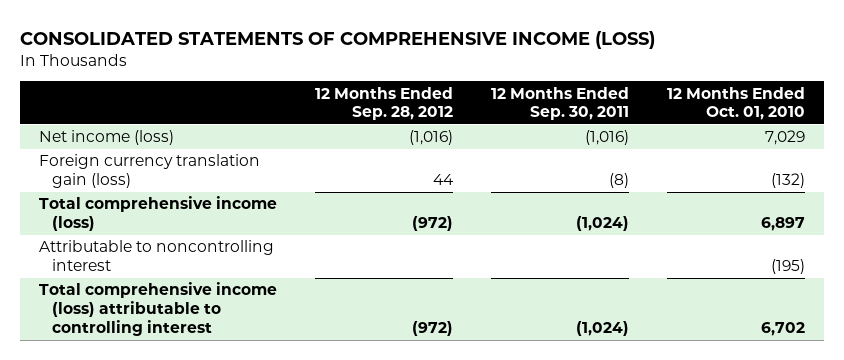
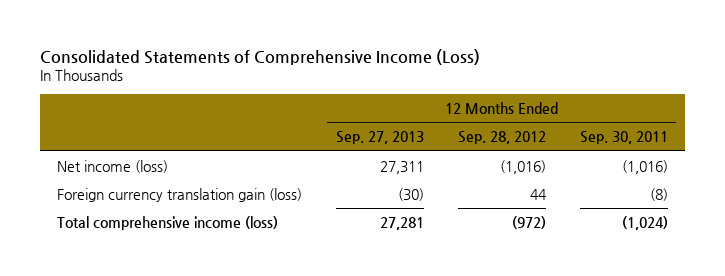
- CONSOLIDATED STATEMENTS OF COMPREHENSIVE INCOME (LOSS)
+ Consolidated Statements of Comprehensive Income (Loss)
- | 12 Months Ended Sep. 28, 2012 | 12 Months Ended Sep. 30, 2011 | 12 Months Ended Oct. 01, 2010
+ | 12 Months Ended Sep. 27, 2013 | 12 Months Ended Sep. 28, 2012 | 12 Months Ended Sep. 30, 2011
- Attributable to noncontrolling interest | | | (195)
- Total comprehensive income (loss) attributable to controlling interest | (972) | (1,024) | 6,702

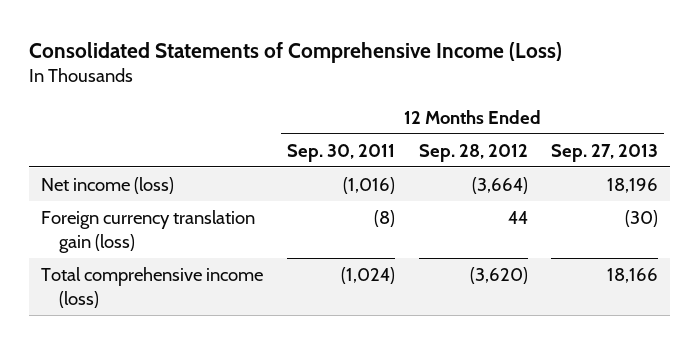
- | 12 Months Ended Sep. 27, 2013 | 12 Months Ended Sep. 28, 2012 | 12 Months Ended Sep. 30, 2011
+ | 12 Months Ended Sep. 30, 2011 | 12 Months Ended Sep. 28, 2012 | 12 Months Ended Sep. 27, 2013
- Net income (loss) | 27,311 | (1,016) | (1,016)
+ Net income (loss) | (1,016) | (3,664) | 18,196
- Total comprehensive income (loss) | 27,281 | (972) | (1,024)
+ Total comprehensive income (loss) | (1,024) | (3,620) | 18,166

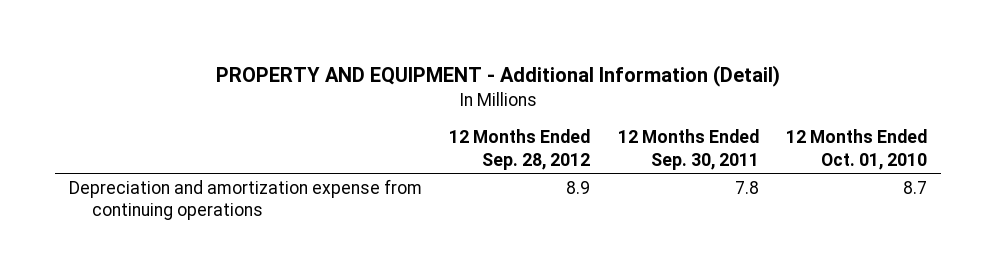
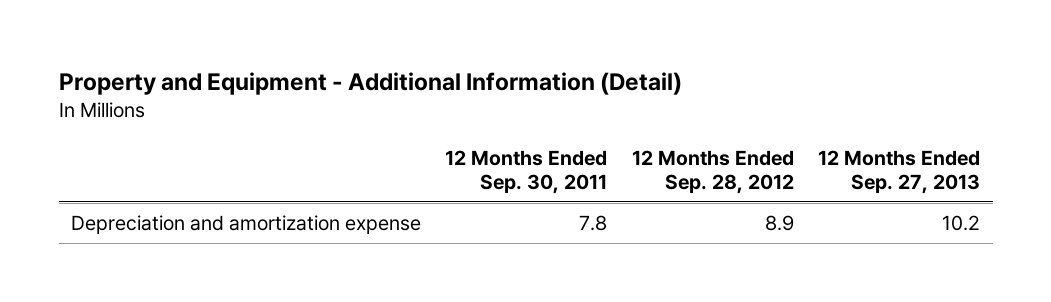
- PROPERTY AND EQUIPMENT - Additional Information (Detail)
+ Property and Equipment - Additional Information (Detail)
- | 12 Months Ended Sep. 28, 2012 | 12 Months Ended Sep. 30, 2011 | 12 Months Ended Oct. 01, 2010
+ | 12 Months Ended Sep. 30, 2011 | 12 Months Ended Sep. 28, 2012 | 12 Months Ended Sep. 27, 2013
- Depreciation and amortization expense from continuing operations | 8.9 | 7.8 | 8.7
+ Depreciation and amortization expense | 7.8 | 8.9 | 10.2

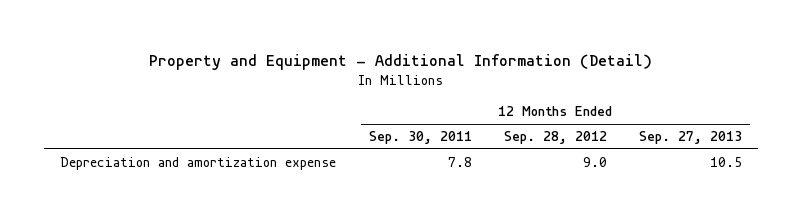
- Depreciation and amortization expense | 7.8 | 8.9 | 10.2
+ Depreciation and amortization expense | 7.8 | 9.0 | 10.5

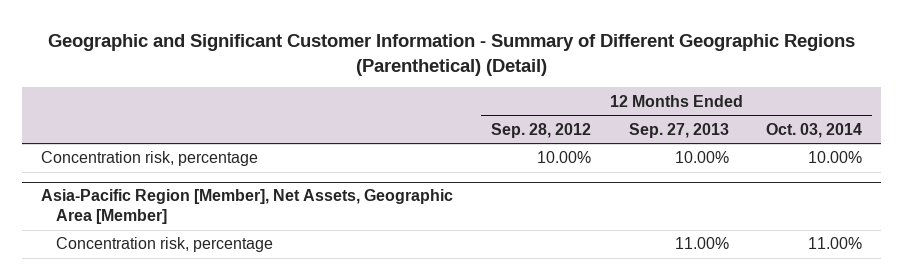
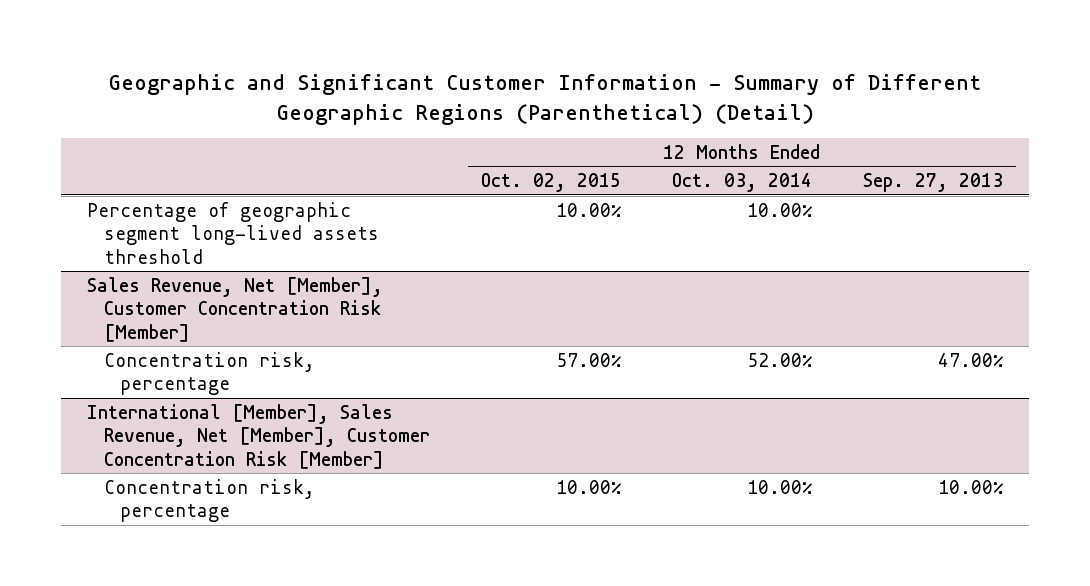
- | 12 Months Ended Sep. 28, 2012 | 12 Months Ended Sep. 27, 2013 | 12 Months Ended Oct. 03, 2014
+ | 12 Months Ended Oct. 02, 2015 | 12 Months Ended Oct. 03, 2014 | 12 Months Ended Sep. 27, 2013
+ Percentage of geographic segment long-lived assets threshold | 10.00% | 10.00% |
+ Sales Revenue, Net [Member], Customer Concentration Risk [Member]
+ Concentration risk, percentage | 57.00% | 52.00% | 47.00%
+ International [Member], Sales Revenue, Net [Member], Customer Concentration Risk [Member]
- Asia-Pacific Region [Member], Net Assets, Geographic Area [Member]
- Concentration risk, percentage | | 11.00% | 11.00%

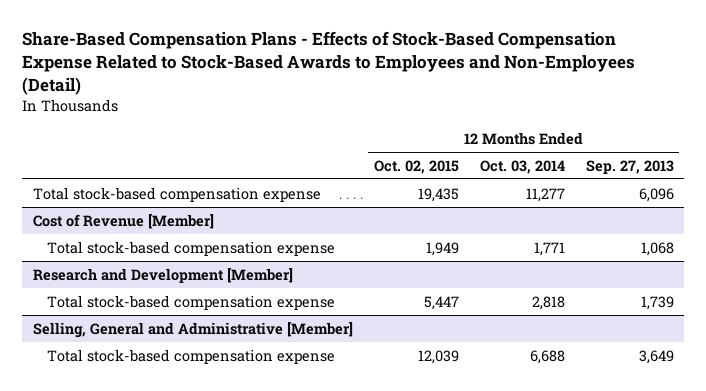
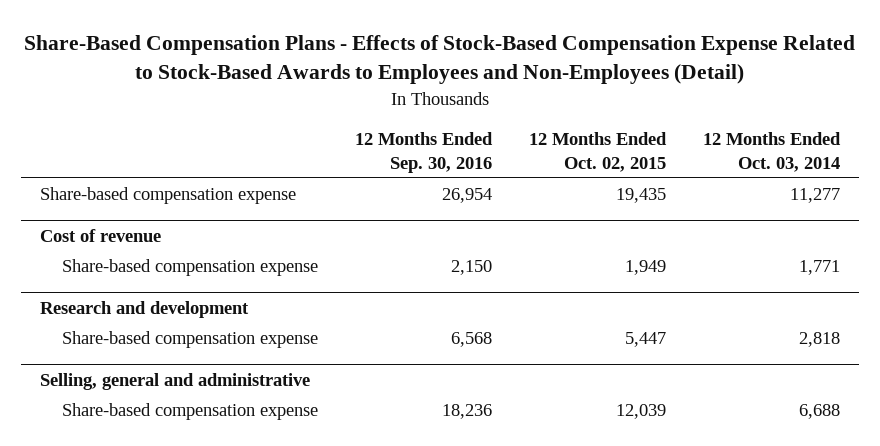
- | 12 Months Ended Oct. 02, 2015 | 12 Months Ended Oct. 03, 2014 | 12 Months Ended Sep. 27, 2013
+ | 12 Months Ended Sep. 30, 2016 | 12 Months Ended Oct. 02, 2015 | 12 Months Ended Oct. 03, 2014
- Total stock-based compensation expense | 19,435 | 11,277 | 6,096
- Cost of Revenue [Member]
- Total stock-based compensation expense | 1,949 | 1,771 | 1,068
- Research and Development [Member]
- Total stock-based compensation expense | 5,447 | 2,818 | 1,739
- Selling, General and Administrative [Member]
- Total stock-based compensation expense | 12,039 | 6,688 | 3,649
+ Share-based compensation expense | 26,954 | 19,435 | 11,277
+ Cost of revenue
+ Share-based compensation expense | 2,150 | 1,949 | 1,771
+ Research and development
+ Share-based compensation expense | 6,568 | 5,447 | 2,818
+ Selling, general and administrative
+ Share-based compensation expense | 18,236 | 12,039 | 6,688

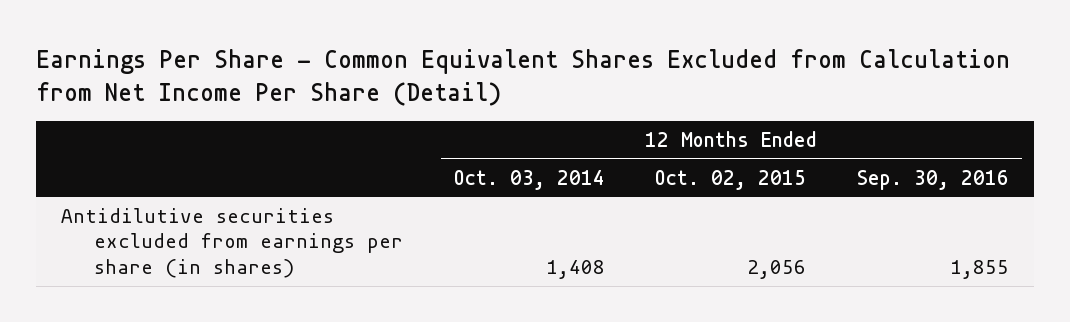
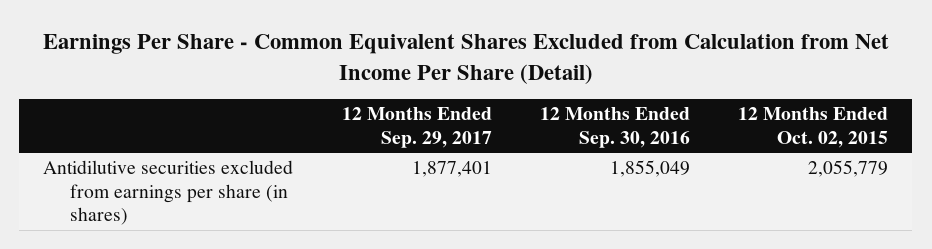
- | 12 Months Ended Oct. 03, 2014 | 12 Months Ended Oct. 02, 2015 | 12 Months Ended Sep. 30, 2016
+ | 12 Months Ended Sep. 29, 2017 | 12 Months Ended Sep. 30, 2016 | 12 Months Ended Oct. 02, 2015
- Antidilutive securities excluded from earnings per share (in shares) | 1,408 | 2,056 | 1,855
+ Antidilutive securities excluded from earnings per share (in shares) | 1,877,401 | 1,855,049 | 2,055,779

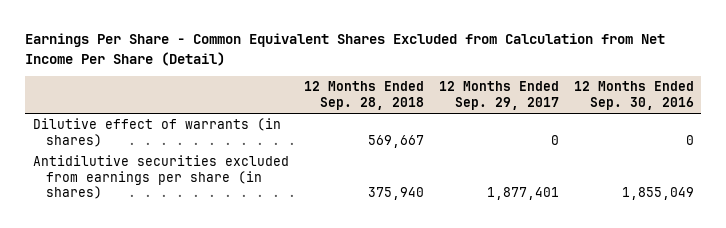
- | 12 Months Ended Sep. 29, 2017 | 12 Months Ended Sep. 30, 2016 | 12 Months Ended Oct. 02, 2015
+ | 12 Months Ended Sep. 28, 2018 | 12 Months Ended Sep. 29, 2017 | 12 Months Ended Sep. 30, 2016
+ Dilutive effect of warrants (in shares) | 569,667 | 0 | 0

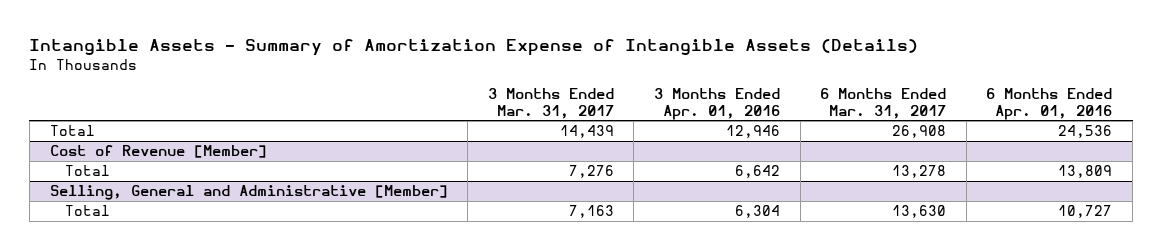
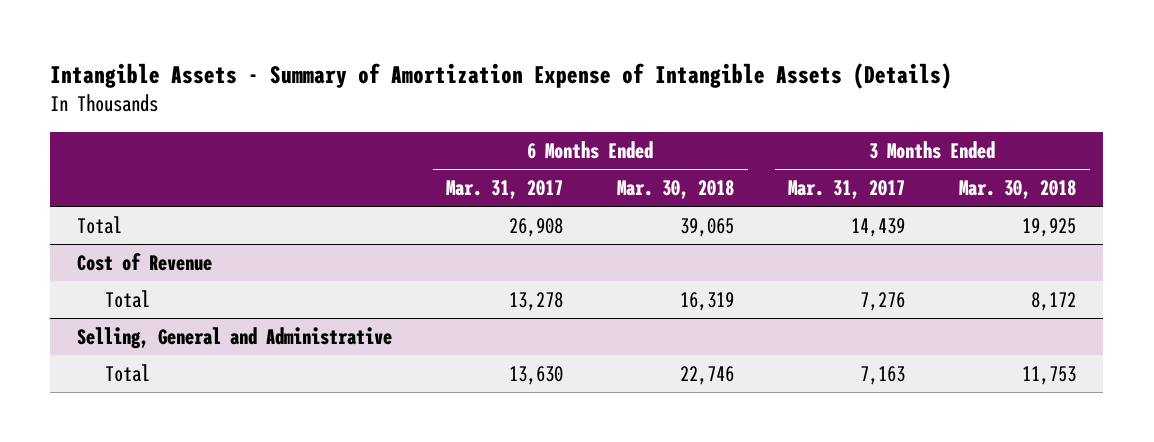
- | 3 Months Ended Mar. 31, 2017 | 3 Months Ended Apr. 01, 2016 | 6 Months Ended Mar. 31, 2017 | 6 Months Ended Apr. 01, 2016
+ | 6 Months Ended Mar. 31, 2017 | 6 Months Ended Mar. 30, 2018 | 3 Months Ended Mar. 31, 2017 | 3 Months Ended Mar. 30, 2018
- Cost of Revenue [Member]
+ Cost of Revenue
- Selling, General and Administrative [Member]
+ Selling, General and Administrative

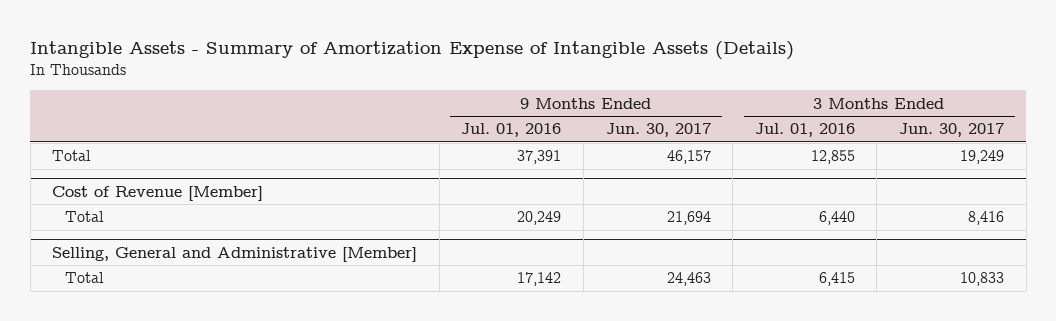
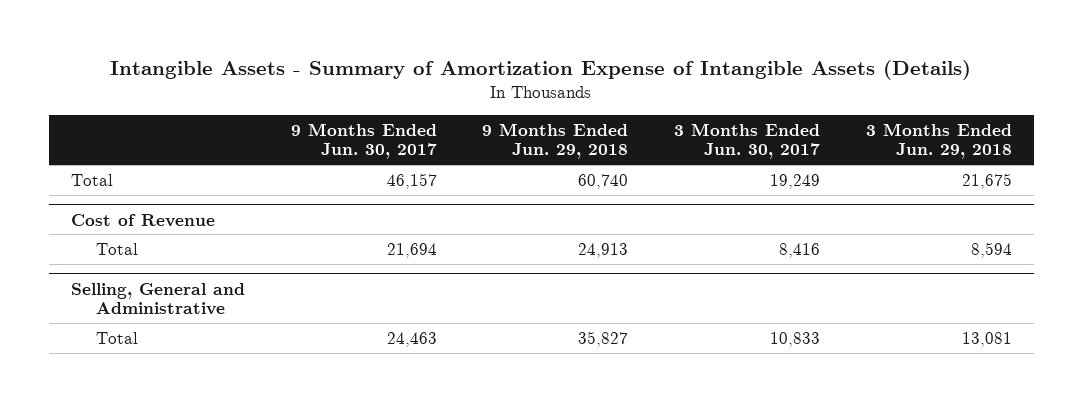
- | 9 Months Ended Jul. 01, 2016 | 9 Months Ended Jun. 30, 2017 | 3 Months Ended Jul. 01, 2016 | 3 Months Ended Jun. 30, 2017
+ | 9 Months Ended Jun. 30, 2017 | 9 Months Ended Jun. 29, 2018 | 3 Months Ended Jun. 30, 2017 | 3 Months Ended Jun. 29, 2018
- Cost of Revenue [Member]
+ Cost of Revenue
- Selling, General and Administrative [Member]
+ Selling, General and Administrative

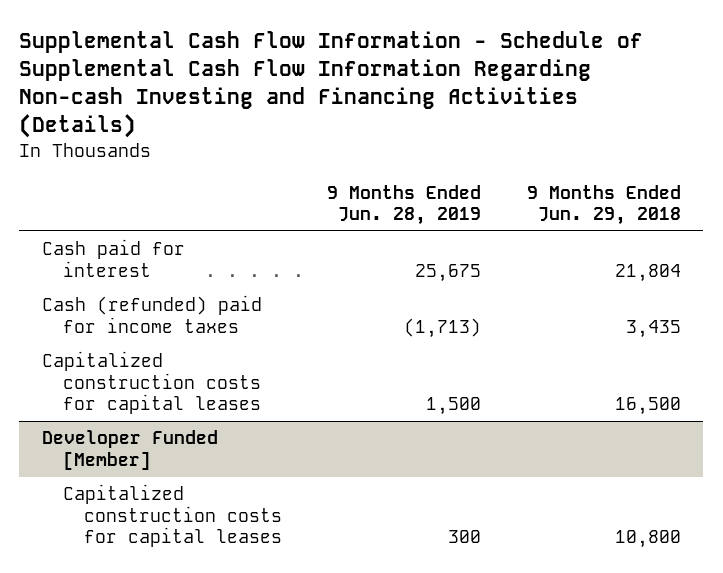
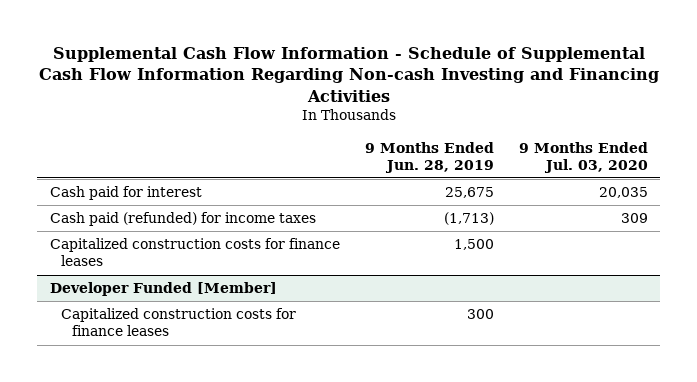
- Supplemental Cash Flow Information - Schedule of Supplemental Cash Flow Information Regarding Non-cash Investing and Financing Activities (Details)
+ Supplemental Cash Flow Information - Schedule of Supplemental Cash Flow Information Regarding Non-cash Investing and Financing Activities
- | 9 Months Ended Jun. 28, 2019 | 9 Months Ended Jun. 29, 2018
+ | 9 Months Ended Jun. 28, 2019 | 9 Months Ended Jul. 03, 2020
- Cash (refunded) paid for income taxes | (1,713) | 3,435
- Capitalized construction costs for capital leases | 1,500 | 16,500
+ Cash paid (refunded) for income taxes | (1,713) | 309
+ Capitalized construction costs for finance leases | 1,500 |
@ Developer Funded [Member]
- Capitalized construction costs for capital leases | 300 | 10,800
+ Capitalized construction costs for finance leases | 300 |

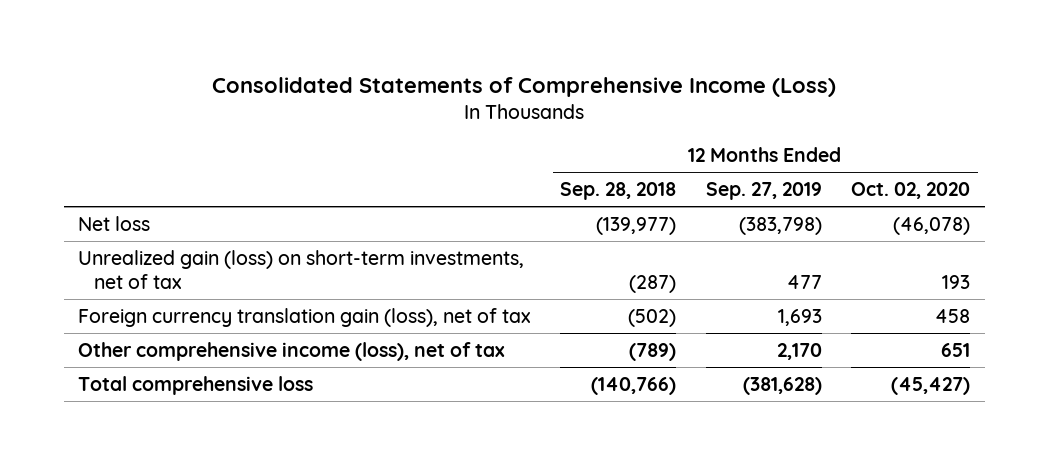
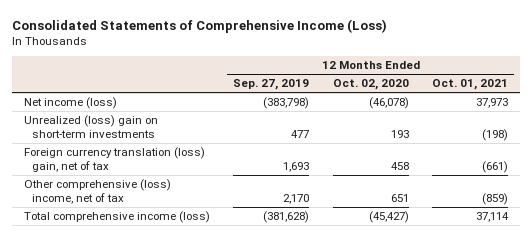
- | 12 Months Ended Sep. 28, 2018 | 12 Months Ended Sep. 27, 2019 | 12 Months Ended Oct. 02, 2020
+ | 12 Months Ended Sep. 27, 2019 | 12 Months Ended Oct. 02, 2020 | 12 Months Ended Oct. 01, 2021
- Net loss | (139,977) | (383,798) | (46,078)
- Unrealized gain (loss) on short-term investments, net of tax | (287) | 477 | 193
- Foreign currency translation gain (loss), net of tax | (502) | 1,693 | 458
- Other comprehensive income (loss), net of tax | (789) | 2,170 | 651
- Total comprehensive loss | (140,766) | (381,628) | (45,427)
+ Net income (loss) | (383,798) | (46,078) | 37,973
+ Unrealized (loss) gain on short-term investments | 477 | 193 | (198)
+ Foreign currency translation (loss) gain, net of tax | 1,693 | 458 | (661)
+ Other comprehensive (loss) income, net of tax | 2,170 | 651 | (859)
+ Total comprehensive income (loss) | (381,628) | (45,427) | 37,114

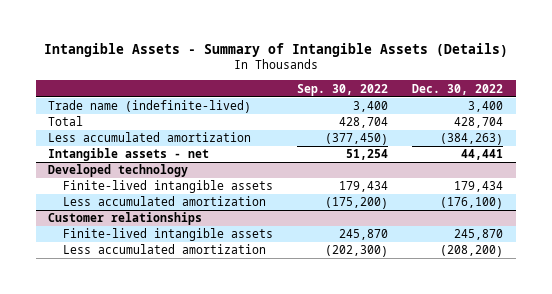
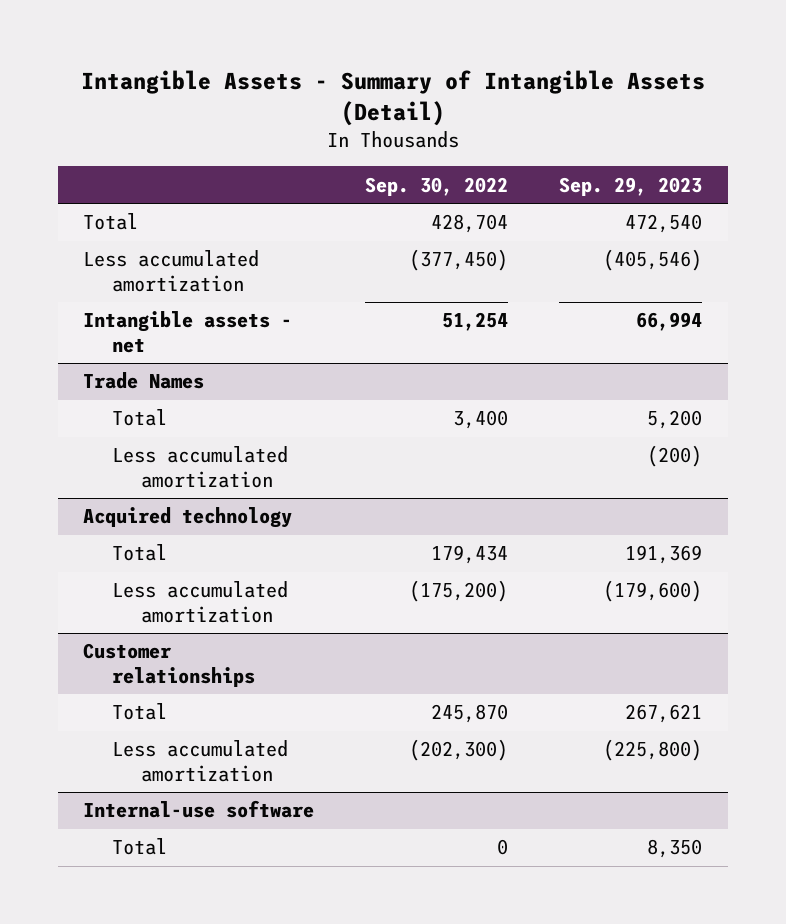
- Intangible Assets - Summary of Intangible Assets (Details)
+ Intangible Assets - Summary of Intangible Assets (Detail)
- | Sep. 30, 2022 | Dec. 30, 2022
+ | Sep. 30, 2022 | Sep. 29, 2023
- Trade name (indefinite-lived) | 3,400 | 3,400
- Developed technology
- Finite-lived intangible assets | 179,434 | 179,434
+ Trade Names
+ Total | 3,400 | 5,200
+ Less accumulated amortization | | (200)
+ Acquired technology
+ Total | 179,434 | 191,369
@ Customer relationships
- Finite-lived intangible assets | 245,870 | 245,870
+ Total | 245,870 | 267,621
+ Internal-use software
+ Total | 0 | 8,350

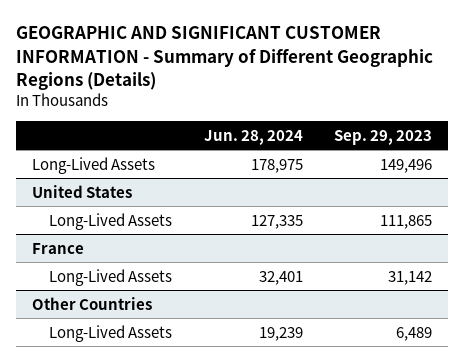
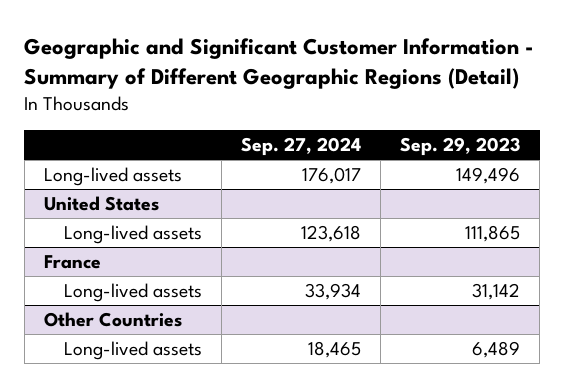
- GEOGRAPHIC AND SIGNIFICANT CUSTOMER INFORMATION - Summary of Different Geographic Regions (Details)
+ Geographic and Significant Customer Information - Summary of Different Geographic Regions (Detail)
- | Jun. 28, 2024 | Sep. 29, 2023
+ | Sep. 27, 2024 | Sep. 29, 2023
- Long-Lived Assets | 178,975 | 149,496
+ Long-lived assets | 176,017 | 149,496
@ United States
- Long-Lived Assets | 127,335 | 111,865
+ Long-lived assets | 123,618 | 111,865
@ France
- Long-Lived Assets | 32,401 | 31,142
+ Long-lived assets | 33,934 | 31,142
@ Other Countries
- Long-Lived Assets | 19,239 | 6,489
+ Long-lived assets | 18,465 | 6,489

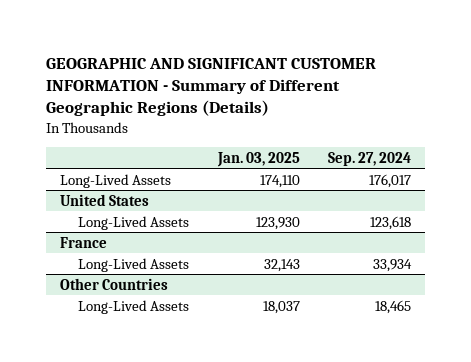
- Geographic and Significant Customer Information - Summary of Different Geographic Regions (Detail)
+ GEOGRAPHIC AND SIGNIFICANT CUSTOMER INFORMATION - Summary of Different Geographic Regions (Details)
- | Sep. 27, 2024 | Sep. 29, 2023
+ | Jan. 03, 2025 | Sep. 27, 2024
- Long-lived assets | 176,017 | 149,496
+ Long-Lived Assets | 174,110 | 176,017
@ United States
- Long-lived assets | 123,618 | 111,865
+ Long-Lived Assets | 123,930 | 123,618
@ France
- Long-lived assets | 33,934 | 31,142
+ Long-Lived Assets | 32,143 | 33,934
@ Other Countries
- Long-lived assets | 18,465 | 6,489
+ Long-Lived Assets | 18,037 | 18,465

